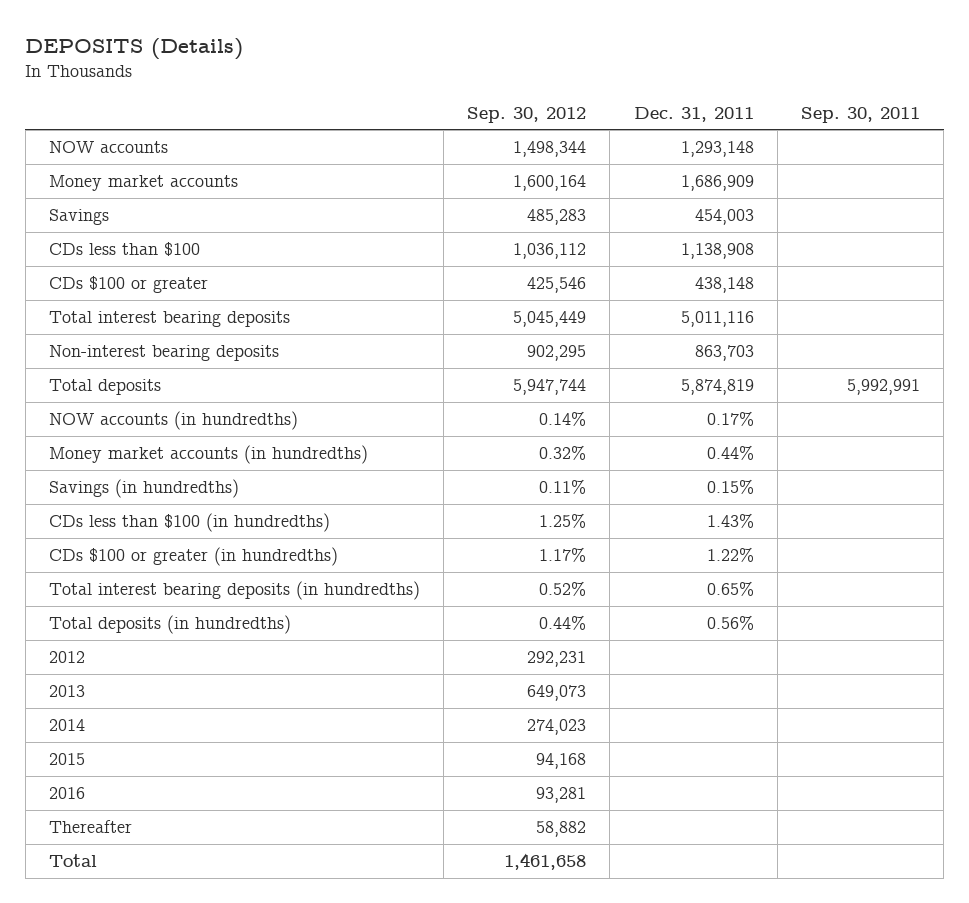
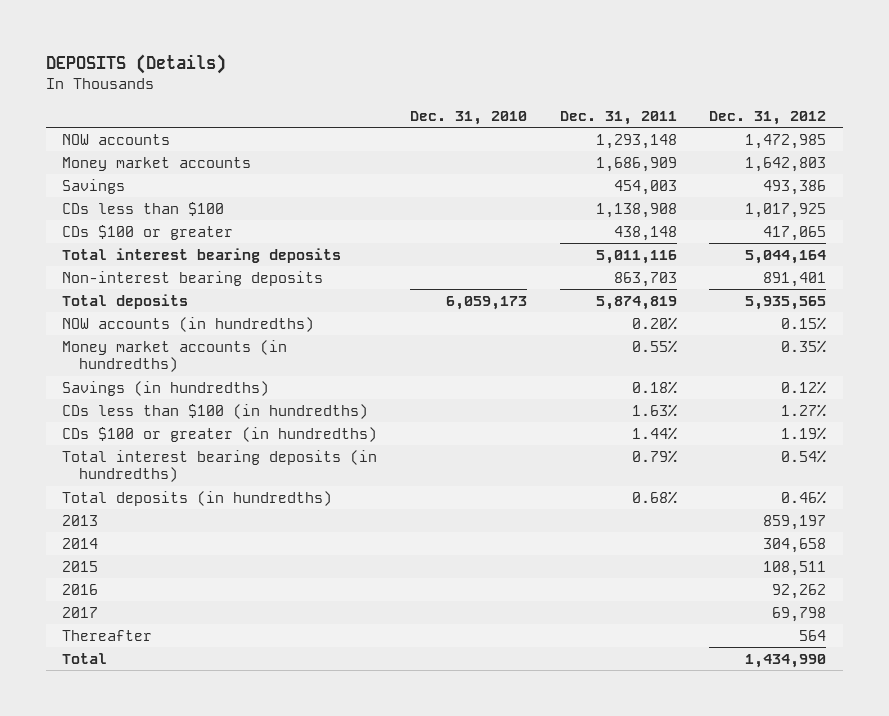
- | Sep. 30, 2012 | Dec. 31, 2011 | Sep. 30, 2011
+ | Dec. 31, 2010 | Dec. 31, 2011 | Dec. 31, 2012
- NOW accounts (in hundredths) | 0.14% | 0.17% |
- Money market accounts (in hundredths) | 0.32% | 0.44% |
- Savings (in hundredths) | 0.11% | 0.15% |
- CDs less than $100 (in hundredths) | 1.25% | 1.43% |
- CDs $100 or greater (in hundredths) | 1.17% | 1.22% |
- Total interest bearing deposits (in hundredths) | 0.52% | 0.65% |
- Total deposits (in hundredths) | 0.44% | 0.56% |
- 2012 | 292,231 | |
+ NOW accounts (in hundredths) | | 0.20% | 0.15%
+ Money market accounts (in hundredths) | | 0.55% | 0.35%
+ Savings (in hundredths) | | 0.18% | 0.12%
+ CDs less than $100 (in hundredths) | | 1.63% | 1.27%
+ CDs $100 or greater (in hundredths) | | 1.44% | 1.19%
+ Total interest bearing deposits (in hundredths) | | 0.79% | 0.54%
+ Total deposits (in hundredths) | | 0.68% | 0.46%
+ 2017 | | | 69,798

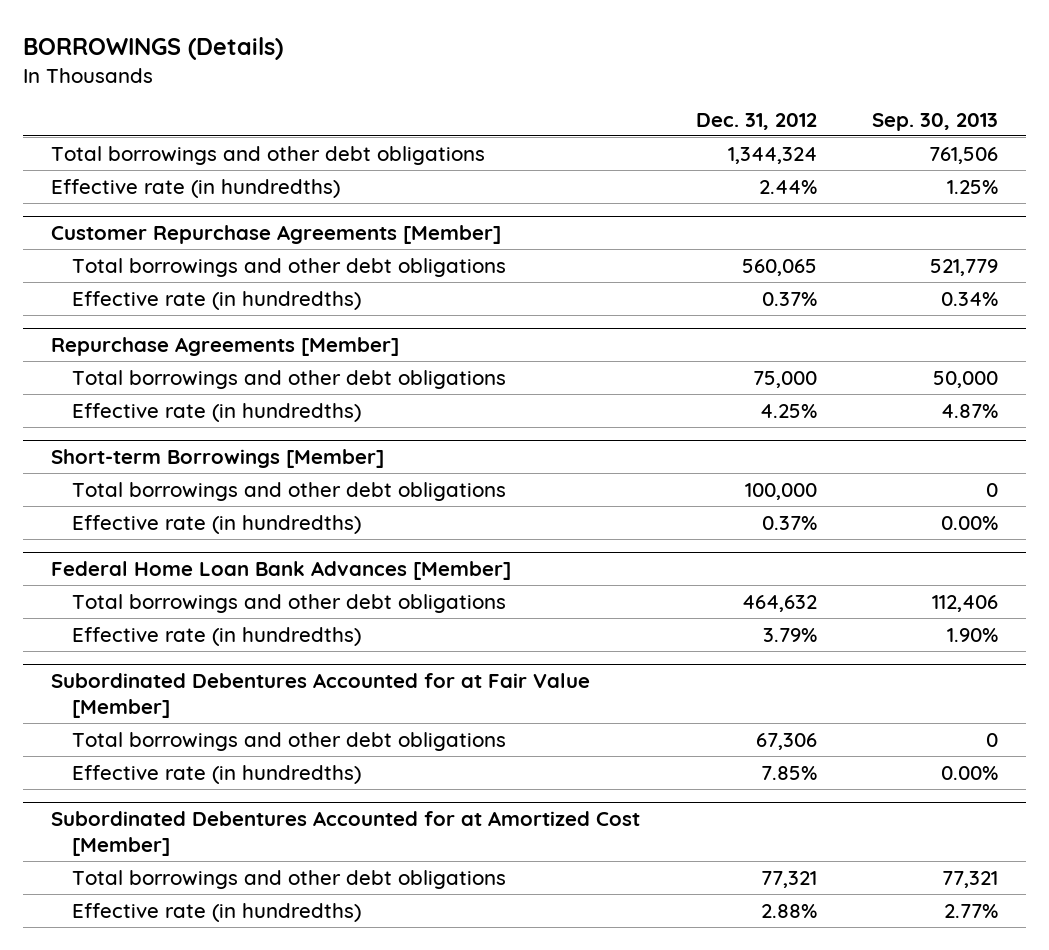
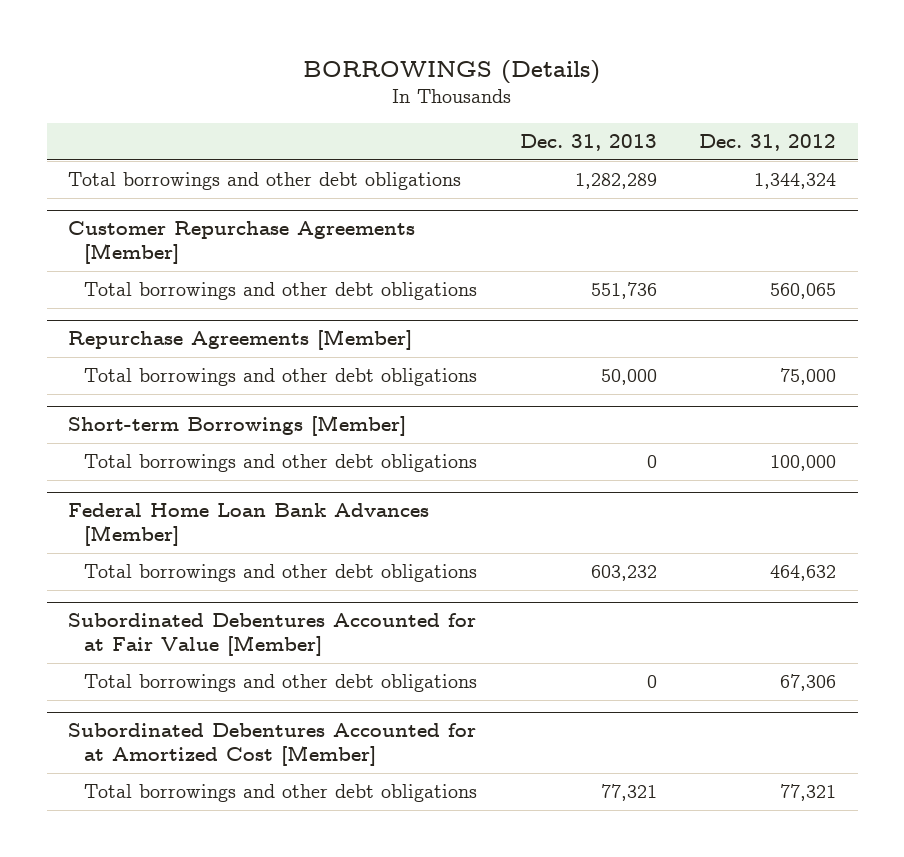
- | Dec. 31, 2012 | Sep. 30, 2013
+ | Dec. 31, 2013 | Dec. 31, 2012
- Effective rate (in hundredths) | 2.44% | 1.25%
@ Customer Repurchase Agreements [Member]
- Effective rate (in hundredths) | 0.37% | 0.34%
@ Repurchase Agreements [Member]
- Effective rate (in hundredths) | 4.25% | 4.87%
@ Short-term Borrowings [Member]
- Effective rate (in hundredths) | 0.37% | 0.00%
@ Federal Home Loan Bank Advances [Member]
- Effective rate (in hundredths) | 3.79% | 1.90%
@ Subordinated Debentures Accounted for at Fair Value [Member]
- Effective rate (in hundredths) | 7.85% | 0.00%
@ Subordinated Debentures Accounted for at Amortized Cost [Member]
- Effective rate (in hundredths) | 2.88% | 2.77%

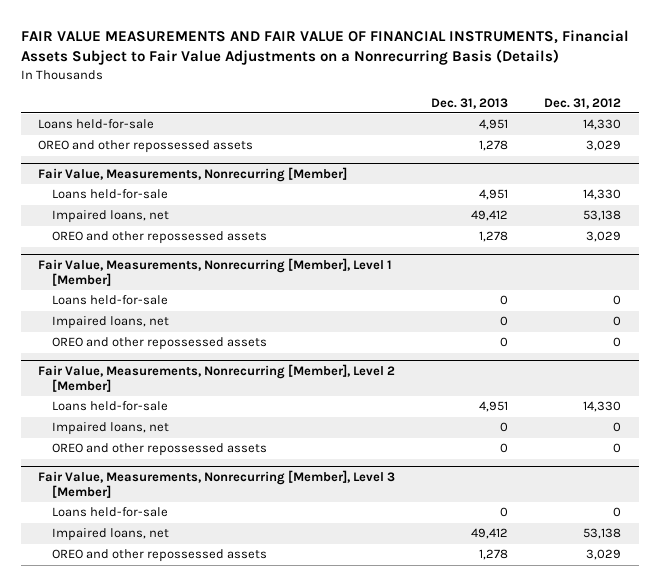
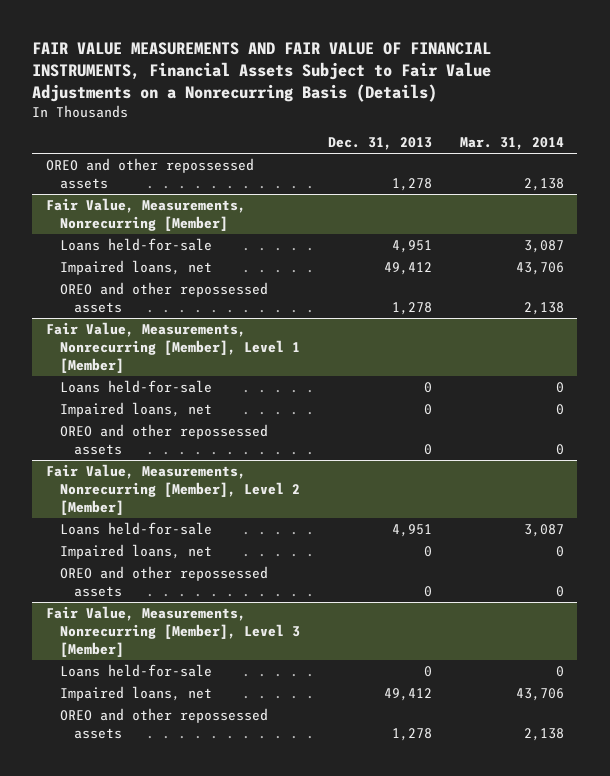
- | Dec. 31, 2013 | Dec. 31, 2012
+ | Dec. 31, 2013 | Mar. 31, 2014
- Loans held-for-sale | 4,951 | 14,330

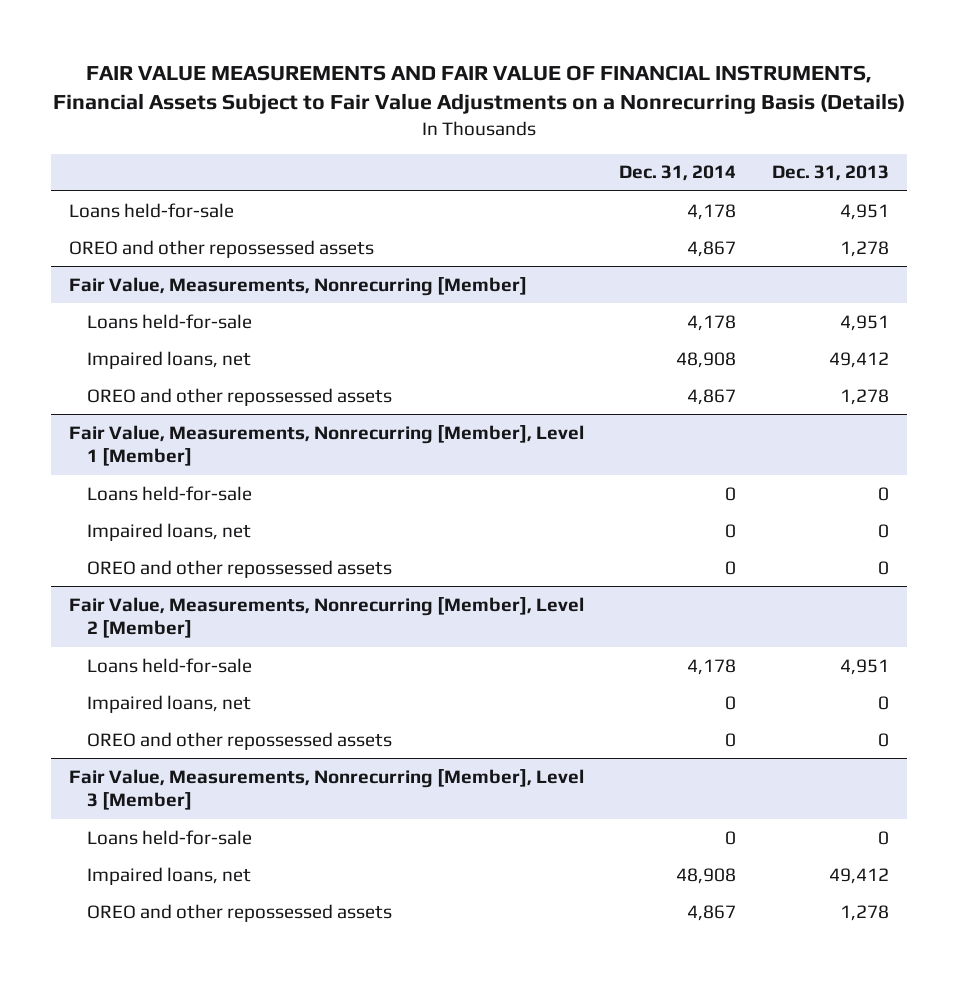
- | Dec. 31, 2013 | Mar. 31, 2014
+ | Dec. 31, 2014 | Dec. 31, 2013
+ Loans held-for-sale | 4,178 | 4,951

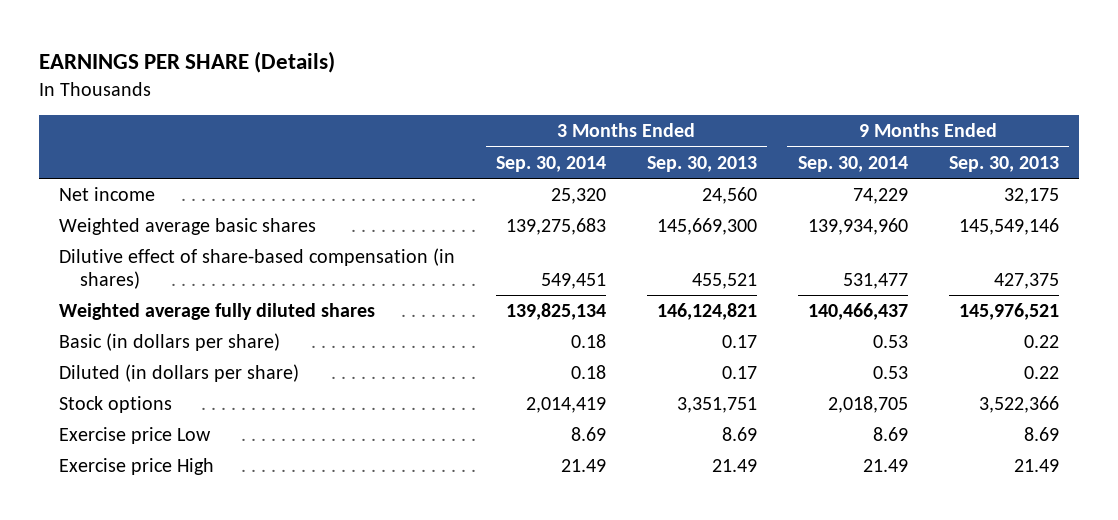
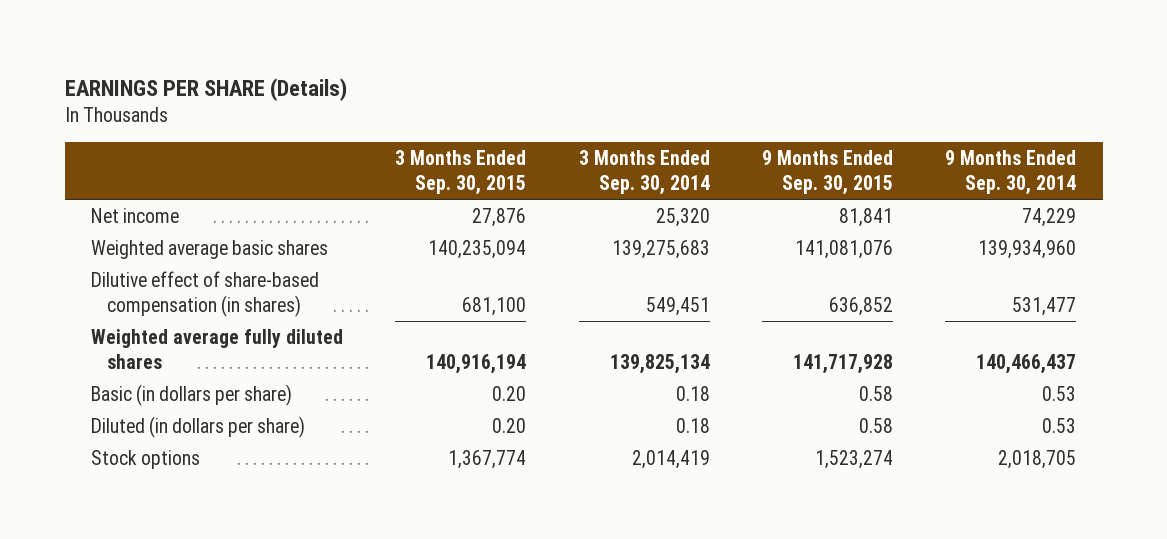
- | 3 Months Ended Sep. 30, 2014 | 3 Months Ended Sep. 30, 2013 | 9 Months Ended Sep. 30, 2014 | 9 Months Ended Sep. 30, 2013
+ | 3 Months Ended Sep. 30, 2015 | 3 Months Ended Sep. 30, 2014 | 9 Months Ended Sep. 30, 2015 | 9 Months Ended Sep. 30, 2014
- Exercise price Low | 8.69 | 8.69 | 8.69 | 8.69
- Exercise price High | 21.49 | 21.49 | 21.49 | 21.49

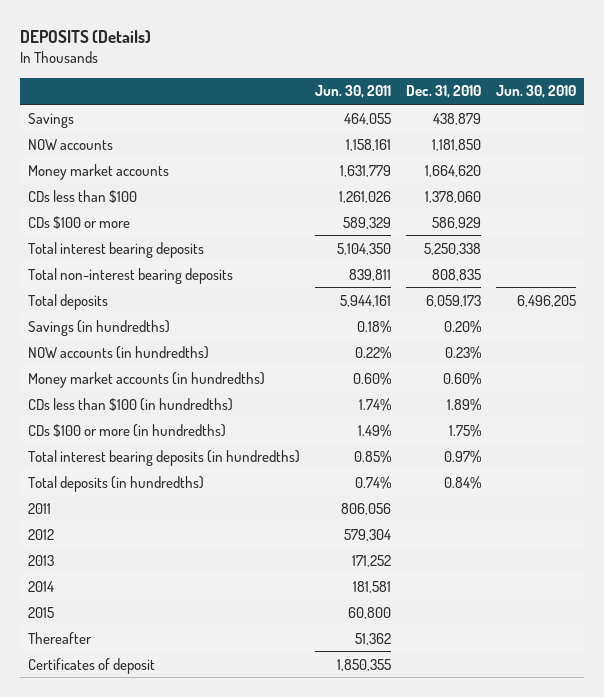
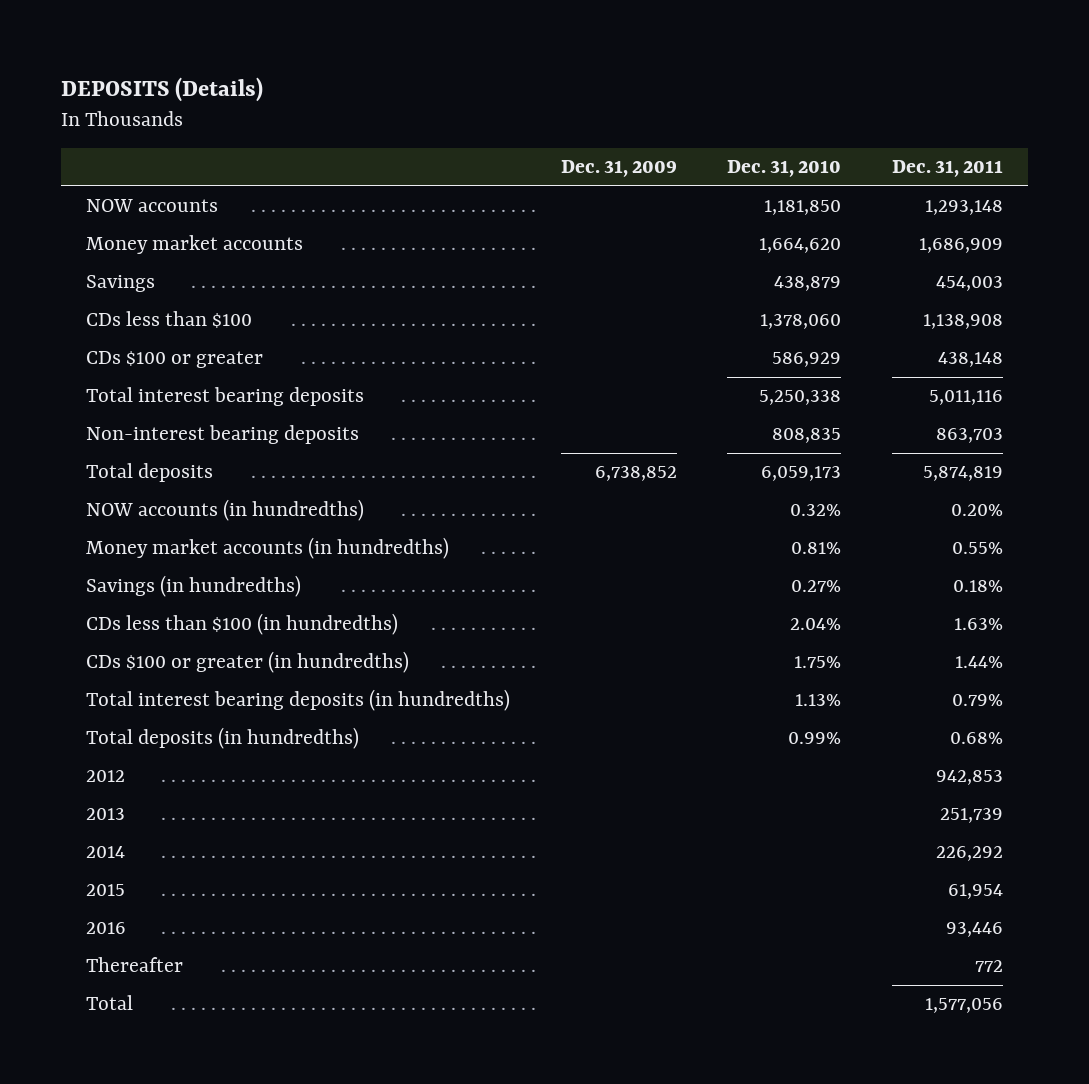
- | Jun. 30, 2011 | Dec. 31, 2010 | Jun. 30, 2010
+ | Dec. 31, 2009 | Dec. 31, 2010 | Dec. 31, 2011
moved down: Savings | | 438,879 | 454,003
- CDs $100 or more | 589,329 | 586,929 |
+ CDs $100 or greater | | 586,929 | 438,148
- Total non-interest bearing deposits | 839,811 | 808,835 |
+ Non-interest bearing deposits | | 808,835 | 863,703
- Savings (in hundredths) | 0.18% | 0.20% |
- NOW accounts (in hundredths) | 0.22% | 0.23% |
- Money market accounts (in hundredths) | 0.60% | 0.60% |
- CDs less than $100 (in hundredths) | 1.74% | 1.89% |
- CDs $100 or more (in hundredths) | 1.49% | 1.75% |
- Total interest bearing deposits (in hundredths) | 0.85% | 0.97% |
- Total deposits (in hundredths) | 0.74% | 0.84% |
- 2011 | 806,056 | |
+ NOW accounts (in hundredths) | | 0.32% | 0.20%
+ Money market accounts (in hundredths) | | 0.81% | 0.55%
+ Savings (in hundredths) | | 0.27% | 0.18%
+ CDs less than $100 (in hundredths) | | 2.04% | 1.63%
+ CDs $100 or greater (in hundredths) | | 1.75% | 1.44%
+ Total interest bearing deposits (in hundredths) | | 1.13% | 0.79%
+ Total deposits (in hundredths) | | 0.99% | 0.68%
+ 2016 | | | 93,446
- Certificates of deposit | 1,850,355 | |
+ Total | | | 1,577,056

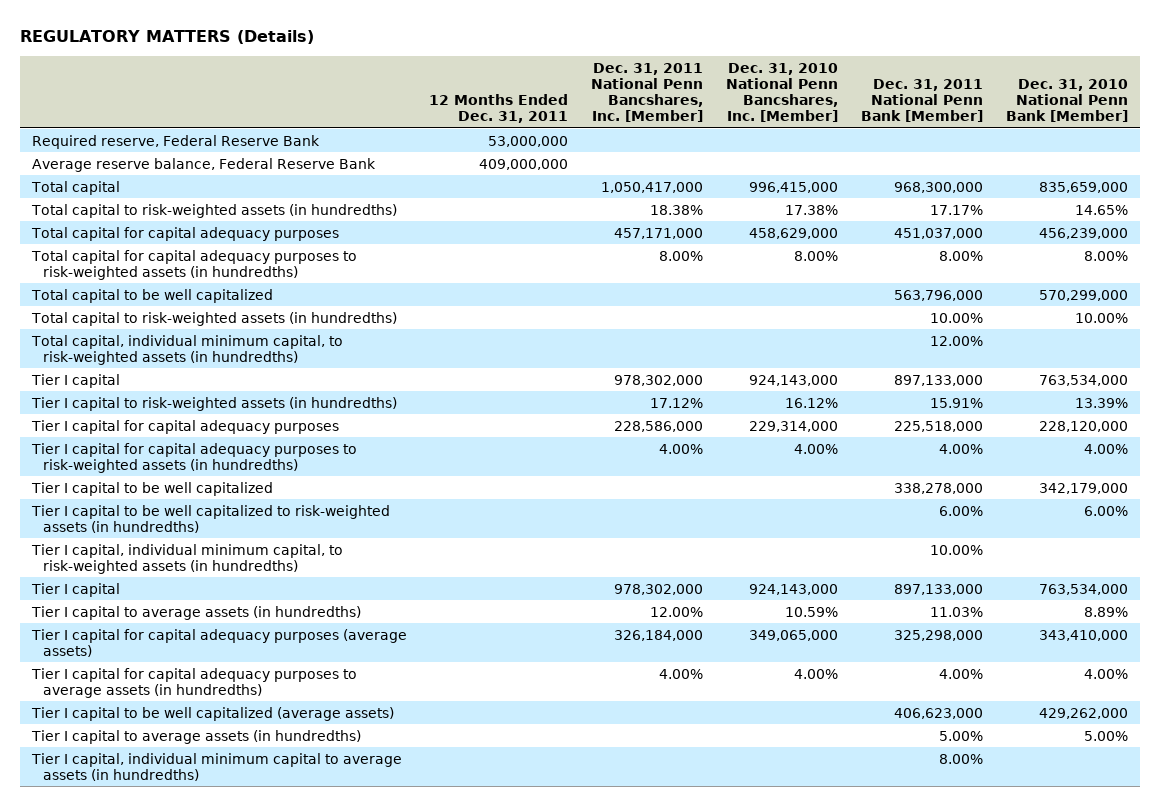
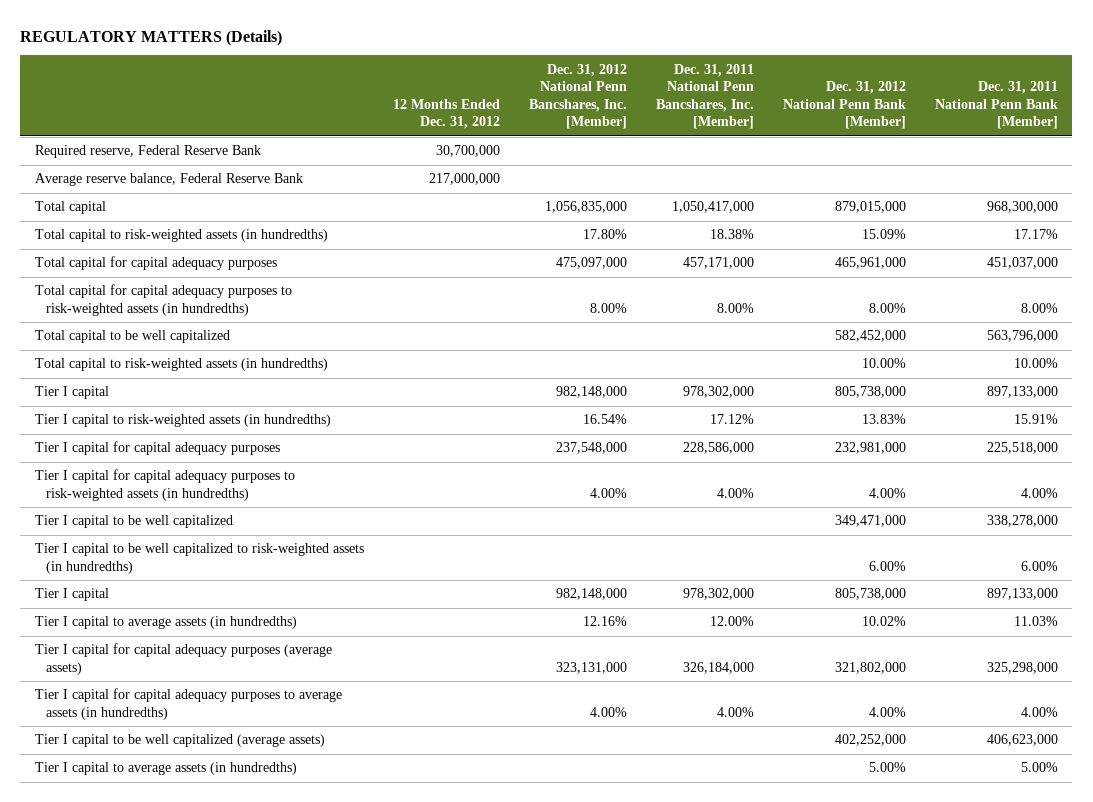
- | 12 Months Ended Dec. 31, 2011 | Dec. 31, 2011 National Penn Bancshares, Inc. [Member] | Dec. 31, 2010 National Penn Bancshares, Inc. [Member] | Dec. 31, 2011 National Penn Bank [Member] | Dec. 31, 2010 National Penn Bank [Member]
+ | 12 Months Ended Dec. 31, 2012 | Dec. 31, 2012 National Penn Bancshares, Inc. [Member] | Dec. 31, 2011 National Penn Bancshares, Inc. [Member] | Dec. 31, 2012 National Penn Bank [Member] | Dec. 31, 2011 National Penn Bank [Member]
- Total capital, individual minimum capital, to risk-weighted assets (in hundredths) | | | | 12.00% |
- Tier I capital, individual minimum capital, to risk-weighted assets (in hundredths) | | | | 10.00% |
- Tier I capital, individual minimum capital to average assets (in hundredths) | | | | 8.00% |

